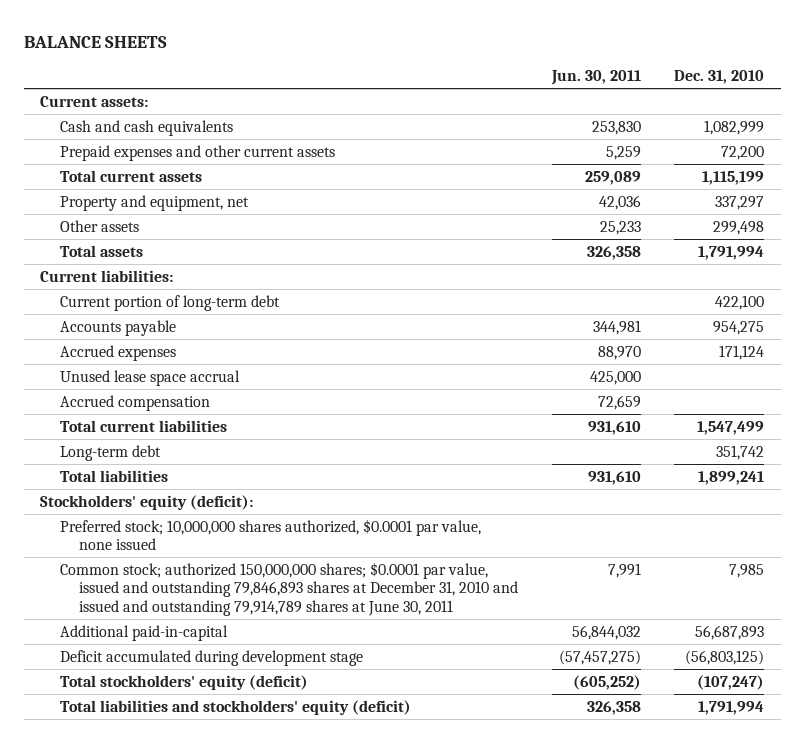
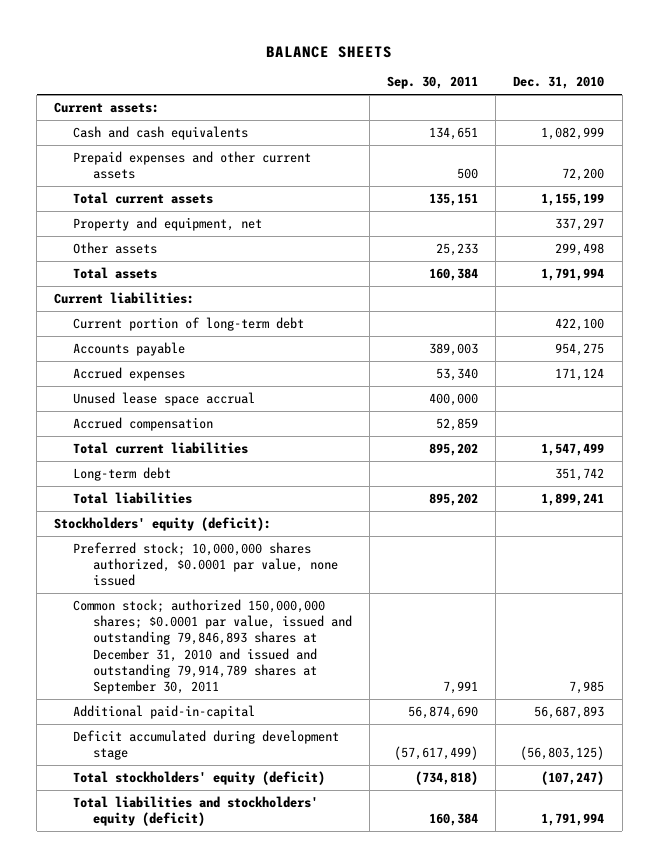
- | Jun. 30, 2011 | Dec. 31, 2010
+ | Sep. 30, 2011 | Dec. 31, 2010
- Total current assets | 259,089 | 1,115,199
+ Total current assets | 135,151 | 1,155,199
- Common stock; authorized 150,000,000 shares; $0.0001 par value, issued and outstanding 79,846,893 shares at December 31, 2010 and issued and outstanding 79,914,789 shares at June 30, 2011 | 7,991 | 7,985
+ Common stock; authorized 150,000,000 shares; $0.0001 par value, issued and outstanding 79,846,893 shares at December 31, 2010 and issued and outstanding 79,914,789 shares at September 30, 2011 | 7,991 | 7,985

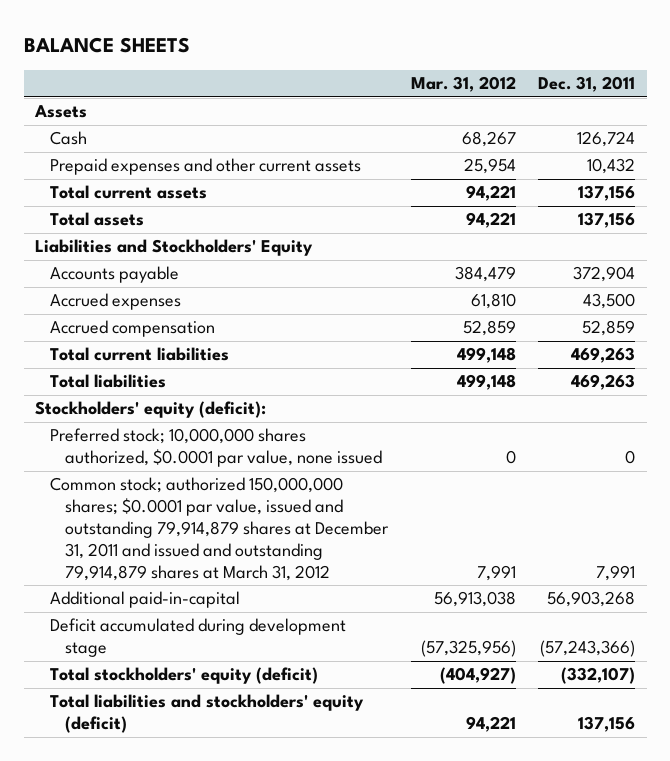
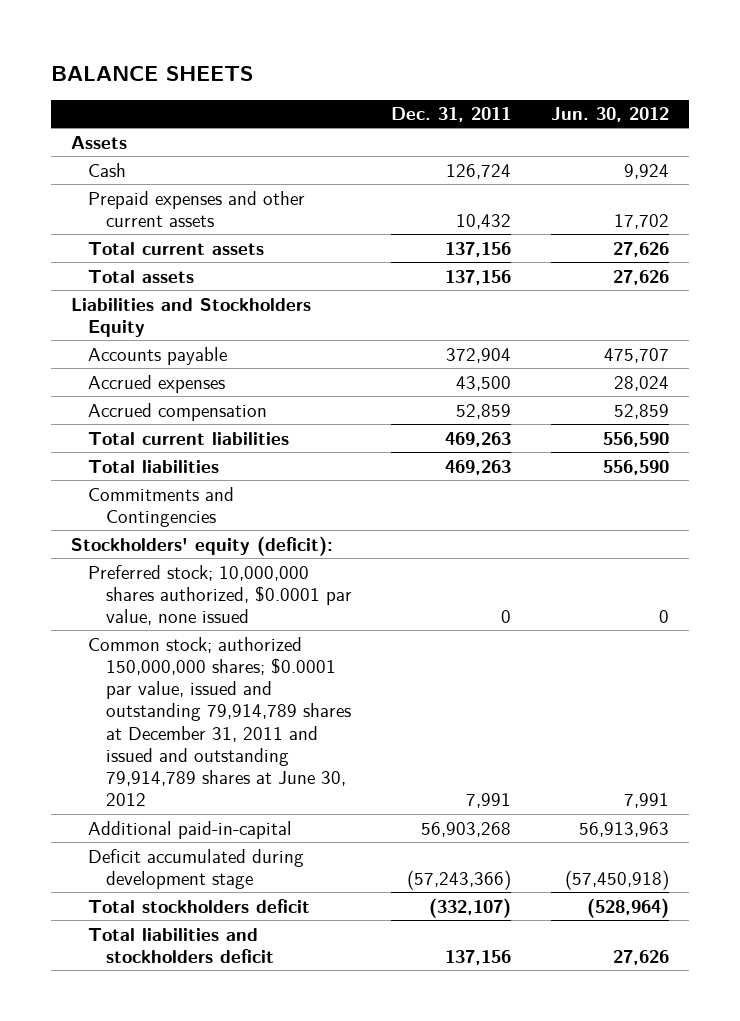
- | Mar. 31, 2012 | Dec. 31, 2011
+ | Dec. 31, 2011 | Jun. 30, 2012
- Liabilities and Stockholders' Equity
+ Liabilities and Stockholders Equity
+ Commitments and Contingencies
- Common stock; authorized 150,000,000 shares; $0.0001 par value, issued and outstanding 79,914,879 shares at December 31, 2011 and issued and outstanding 79,914,879 shares at March 31, 2012 | 7,991 | 7,991
+ Common stock; authorized 150,000,000 shares; $0.0001 par value, issued and outstanding 79,914,789 shares at December 31, 2011 and issued and outstanding 79,914,789 shares at June 30, 2012 | 7,991 | 7,991
- Total stockholders' equity (deficit) | (404,927) | (332,107)
- Total liabilities and stockholders' equity (deficit) | 94,221 | 137,156
+ Total stockholders deficit | (332,107) | (528,964)
+ Total liabilities and stockholders deficit | 137,156 | 27,626

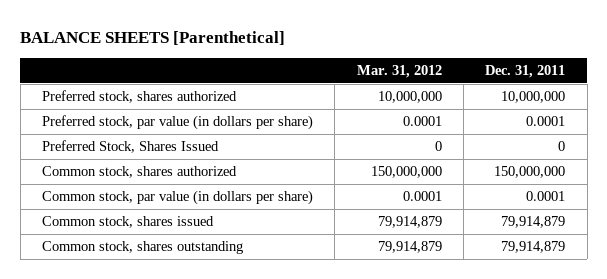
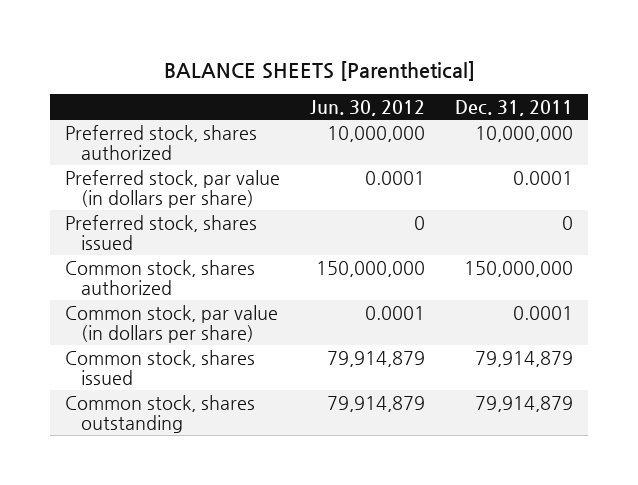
- | Mar. 31, 2012 | Dec. 31, 2011
+ | Jun. 30, 2012 | Dec. 31, 2011
- Preferred Stock, Shares Issued | 0 | 0
+ Preferred stock, shares issued | 0 | 0

